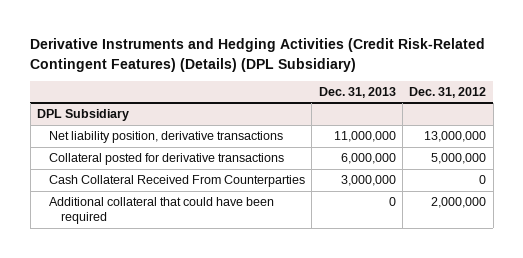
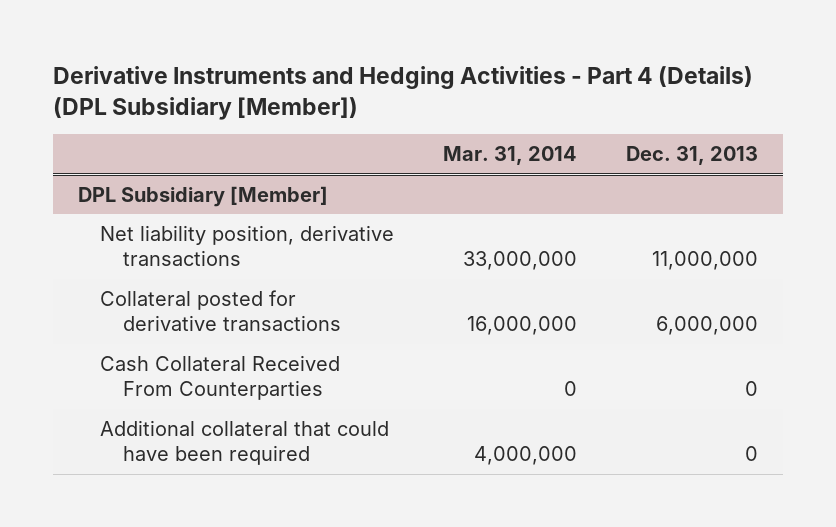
- Derivative Instruments and Hedging Activities (Credit Risk-Related Contingent Features) (Details) (DPL Subsidiary)
+ Derivative Instruments and Hedging Activities - Part 4 (Details) (DPL Subsidiary [Member])
- | Dec. 31, 2013 | Dec. 31, 2012
+ | Mar. 31, 2014 | Dec. 31, 2013
- DPL Subsidiary
+ DPL Subsidiary [Member]
- Cash Collateral Received From Counterparties | 3,000,000 | 0
+ Cash Collateral Received From Counterparties | 0 | 0

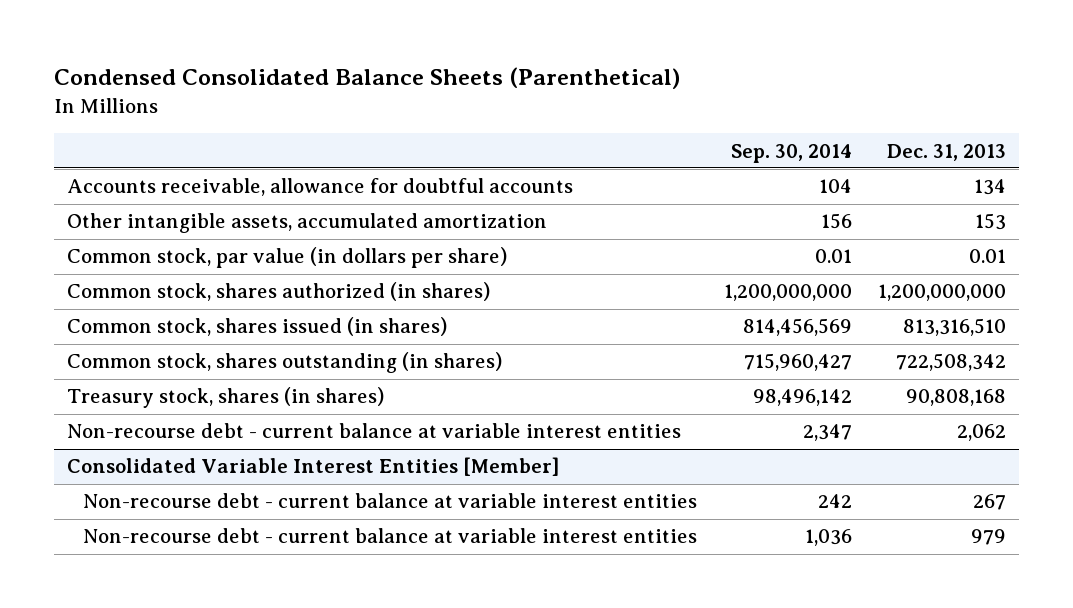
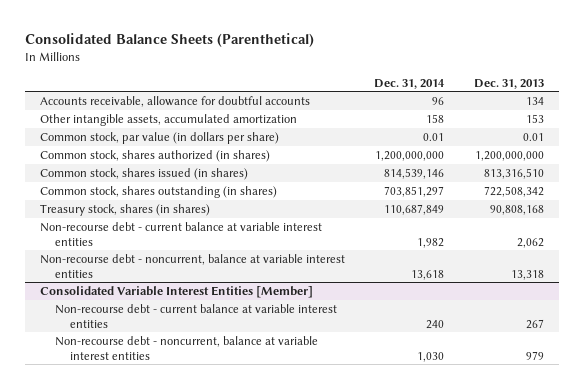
- Condensed Consolidated Balance Sheets (Parenthetical)
+ Consolidated Balance Sheets (Parenthetical)
- | Sep. 30, 2014 | Dec. 31, 2013
+ | Dec. 31, 2014 | Dec. 31, 2013
+ Non-recourse debt - noncurrent, balance at variable interest entities | 13,618 | 13,318
@ Consolidated Variable Interest Entities [Member]
- Non-recourse debt - current balance at variable interest entities | 1,036 | 979
+ Non-recourse debt - noncurrent, balance at variable interest entities | 1,030 | 979

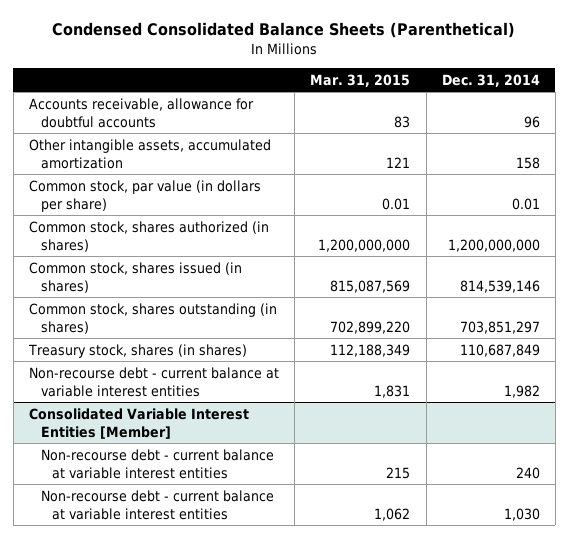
- Consolidated Balance Sheets (Parenthetical)
+ Condensed Consolidated Balance Sheets (Parenthetical)
- | Dec. 31, 2014 | Dec. 31, 2013
+ | Mar. 31, 2015 | Dec. 31, 2014
- Non-recourse debt - noncurrent, balance at variable interest entities | 13,618 | 13,318
@ Consolidated Variable Interest Entities [Member]
- Non-recourse debt - noncurrent, balance at variable interest entities | 1,030 | 979
+ Non-recourse debt - current balance at variable interest entities | 1,062 | 1,030

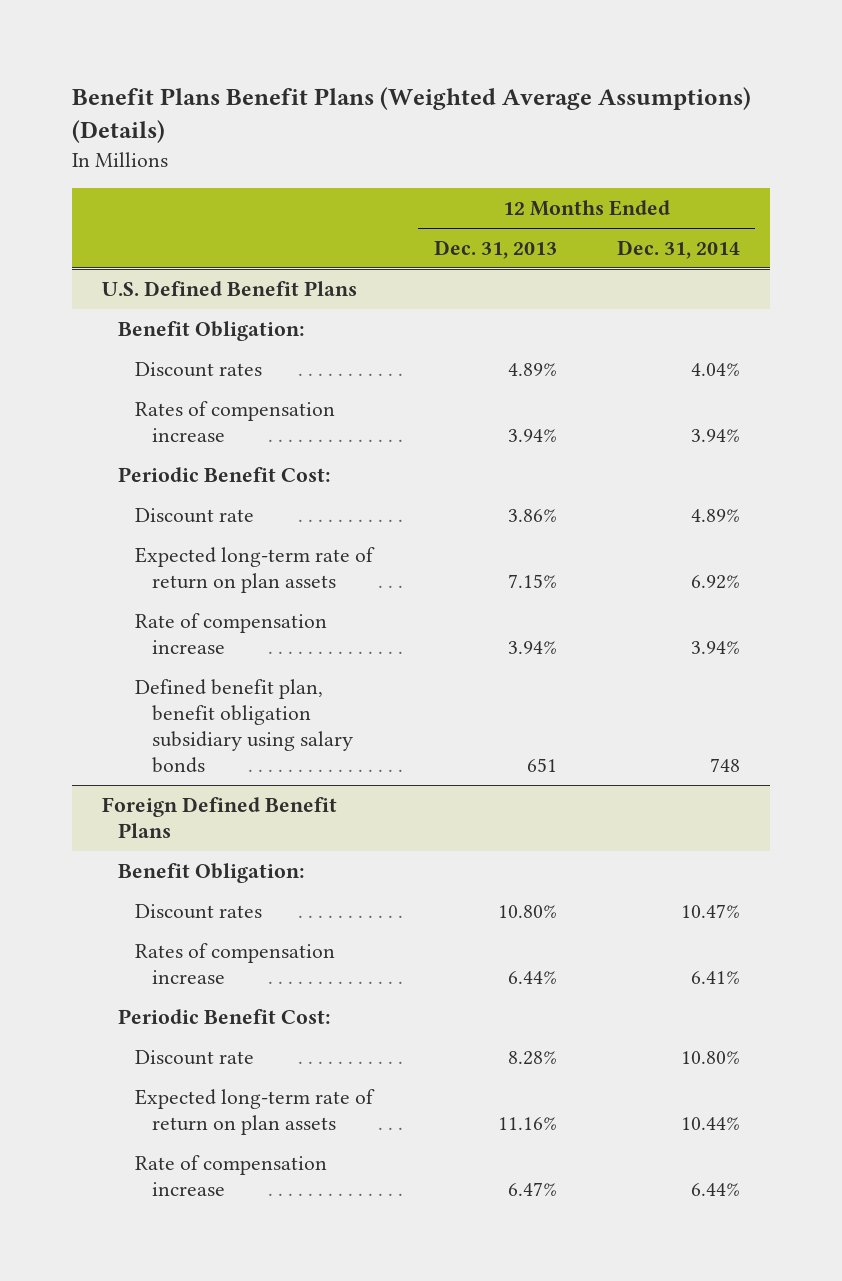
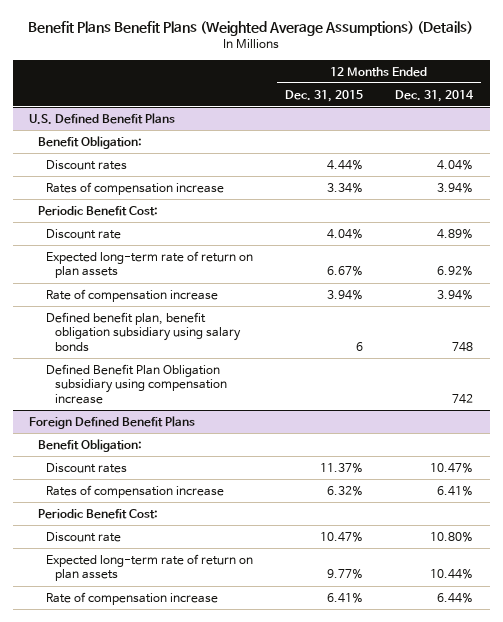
- | 12 Months Ended Dec. 31, 2013 | 12 Months Ended Dec. 31, 2014
+ | 12 Months Ended Dec. 31, 2015 | 12 Months Ended Dec. 31, 2014
@ U.S. Defined Benefit Plans
+ Defined Benefit Plan Obligation subsidiary using compensation increase | | 742

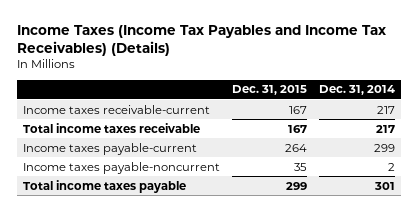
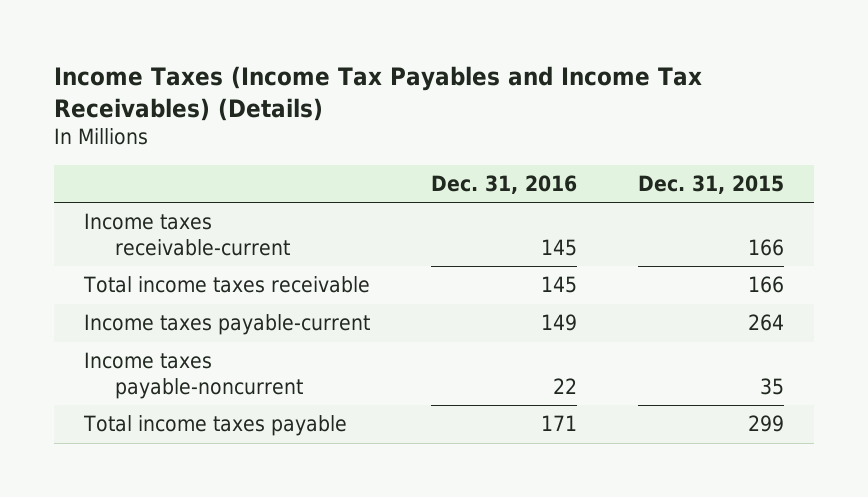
- | Dec. 31, 2015 | Dec. 31, 2014
+ | Dec. 31, 2016 | Dec. 31, 2015
- Income taxes receivable-current | 167 | 217
- Total income taxes receivable | 167 | 217
+ Income taxes receivable-current | 145 | 166
+ Total income taxes receivable | 145 | 166

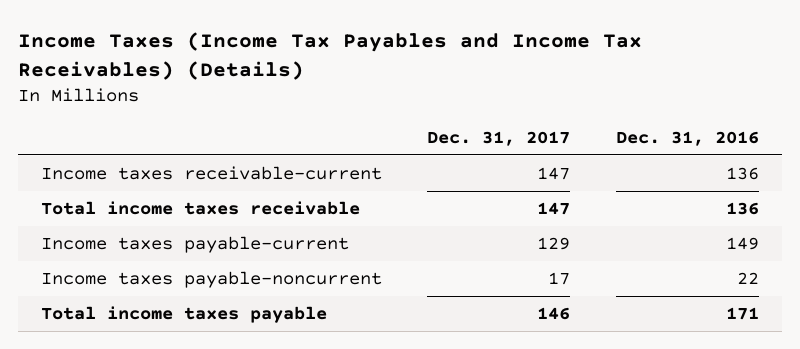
- | Dec. 31, 2016 | Dec. 31, 2015
+ | Dec. 31, 2017 | Dec. 31, 2016
- Income taxes receivable-current | 145 | 166
- Total income taxes receivable | 145 | 166
+ Income taxes receivable-current | 147 | 136
+ Total income taxes receivable | 147 | 136

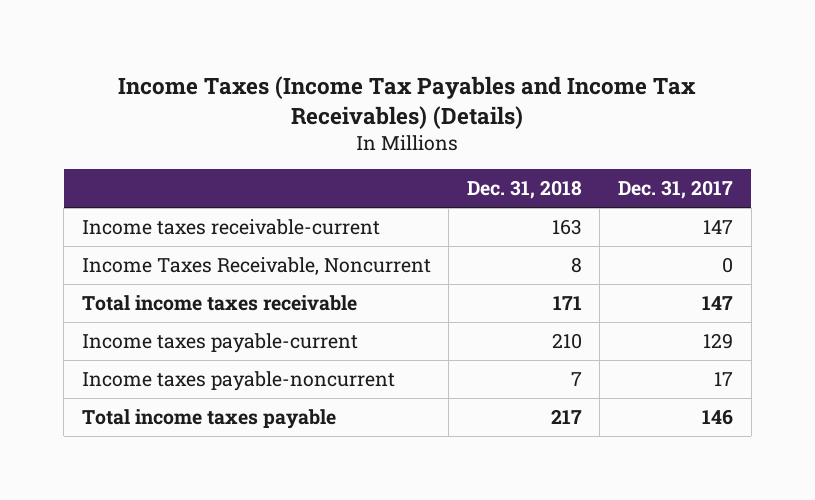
- | Dec. 31, 2017 | Dec. 31, 2016
+ | Dec. 31, 2018 | Dec. 31, 2017
+ Income Taxes Receivable, Noncurrent | 8 | 0

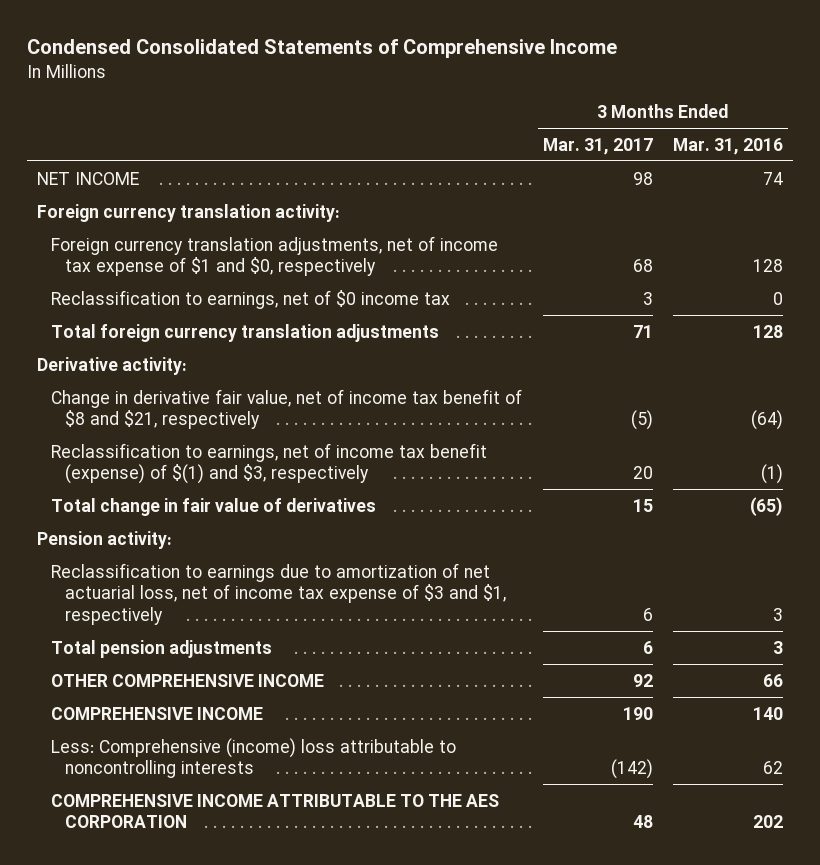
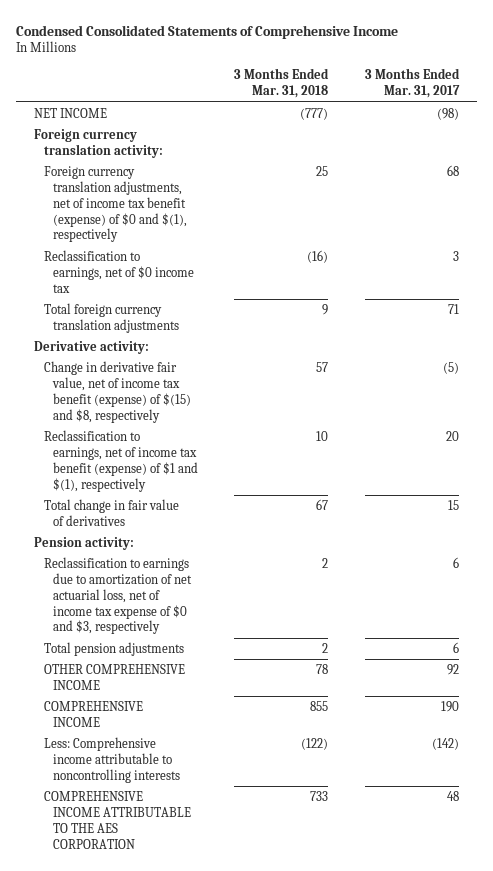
- | 3 Months Ended Mar. 31, 2017 | 3 Months Ended Mar. 31, 2016
+ | 3 Months Ended Mar. 31, 2018 | 3 Months Ended Mar. 31, 2017
- NET INCOME | 98 | 74
+ NET INCOME | (777) | (98)
- Foreign currency translation adjustments, net of income tax expense of $1 and $0, respectively | 68 | 128
+ Foreign currency translation adjustments, net of income tax benefit (expense) of $0 and $(1), respectively | 25 | 68
- Change in derivative fair value, net of income tax benefit of $8 and $21, respectively | (5) | (64)
- Reclassification to earnings, net of income tax benefit (expense) of $(1) and $3, respectively | 20 | (1)
+ Change in derivative fair value, net of income tax benefit (expense) of $(15) and $8, respectively | 57 | (5)
+ Reclassification to earnings, net of income tax benefit (expense) of $1 and $(1), respectively | 10 | 20
- Reclassification to earnings due to amortization of net actuarial loss, net of income tax expense of $3 and $1, respectively | 6 | 3
+ Reclassification to earnings due to amortization of net actuarial loss, net of income tax expense of $0 and $3, respectively | 2 | 6
- Less: Comprehensive (income) loss attributable to noncontrolling interests | (142) | 62
+ Less: Comprehensive income attributable to noncontrolling interests | (122) | (142)

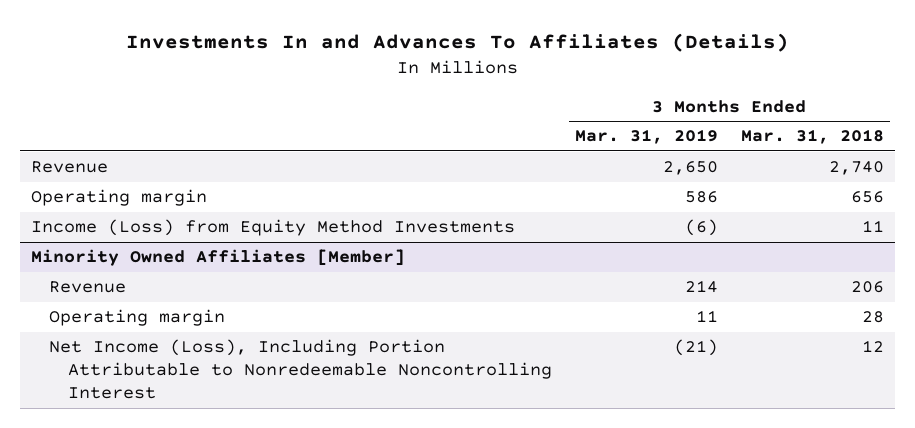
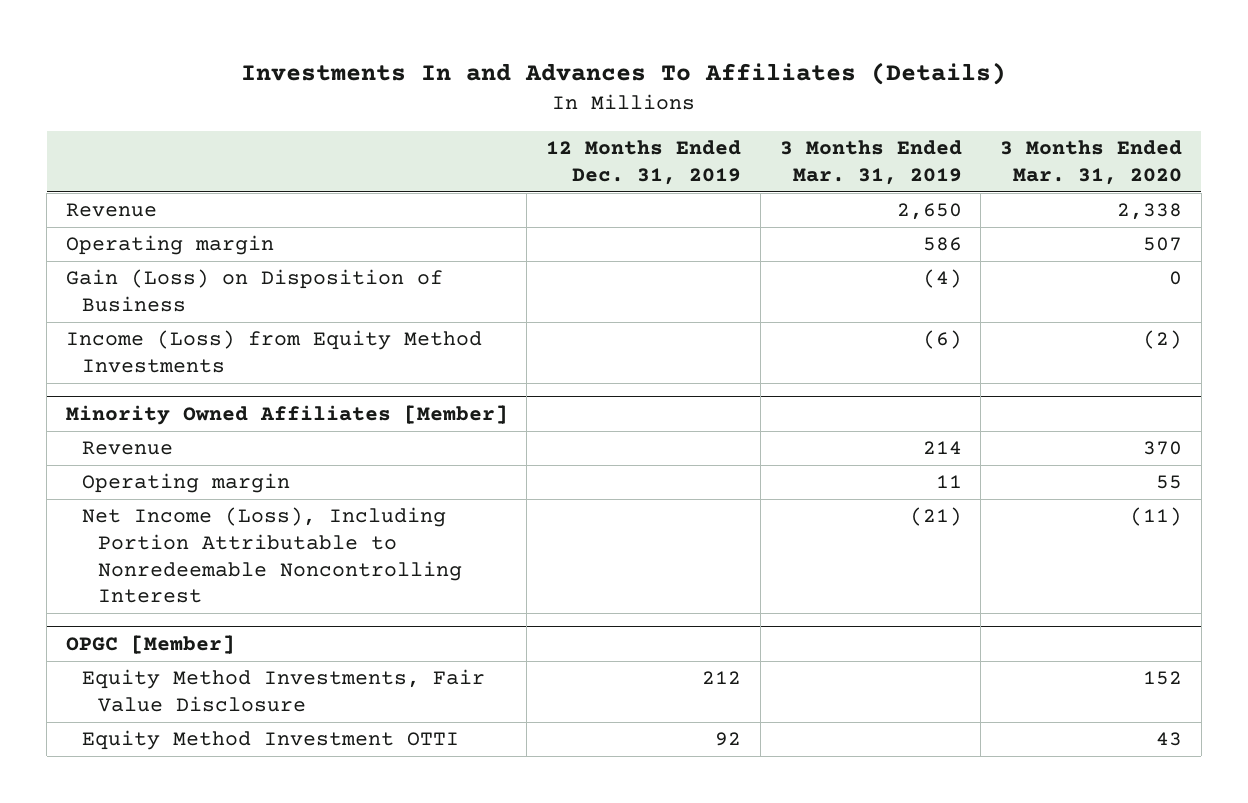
- | 3 Months Ended Mar. 31, 2019 | 3 Months Ended Mar. 31, 2018
+ | 12 Months Ended Dec. 31, 2019 | 3 Months Ended Mar. 31, 2019 | 3 Months Ended Mar. 31, 2020
+ Gain (Loss) on Disposition of Business | | (4) | 0
+ OPGC [Member]
+ Equity Method Investments, Fair Value Disclosure | 212 | | 152
+ Equity Method Investment OTTI | 92 | | 43

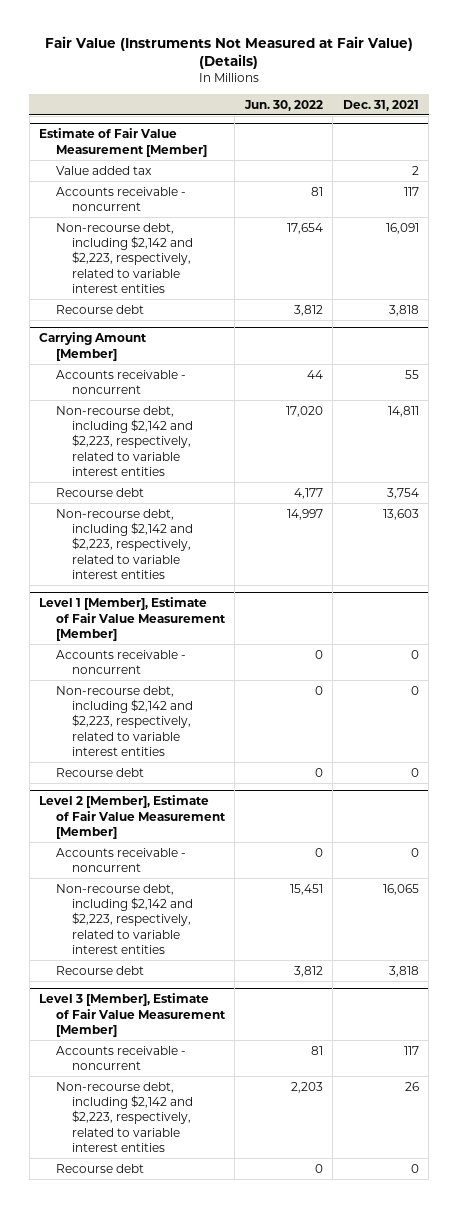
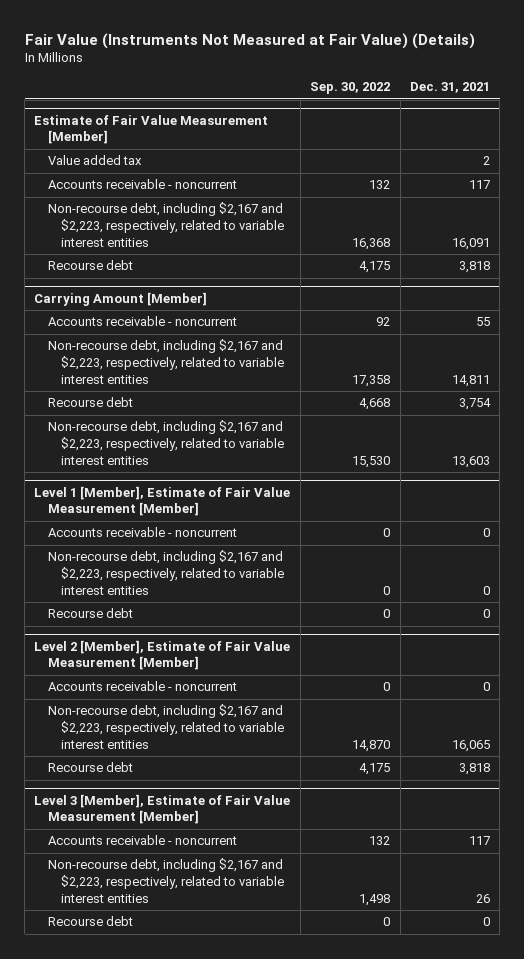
- | Jun. 30, 2022 | Dec. 31, 2021
+ | Sep. 30, 2022 | Dec. 31, 2021
@ Estimate of Fair Value Measurement [Member]
- Non-recourse debt, including $2,142 and $2,223, respectively, related to variable interest entities | 17,654 | 16,091
+ Non-recourse debt, including $2,167 and $2,223, respectively, related to variable interest entities | 16,368 | 16,091
@ Carrying Amount [Member]
- Non-recourse debt, including $2,142 and $2,223, respectively, related to variable interest entities | 17,020 | 14,811
+ Non-recourse debt, including $2,167 and $2,223, respectively, related to variable interest entities | 17,358 | 14,811
- Non-recourse debt, including $2,142 and $2,223, respectively, related to variable interest entities | 14,997 | 13,603
+ Non-recourse debt, including $2,167 and $2,223, respectively, related to variable interest entities | 15,530 | 13,603
@ Level 1 [Member], Estimate of Fair Value Measurement [Member]
- Non-recourse debt, including $2,142 and $2,223, respectively, related to variable interest entities | 0 | 0
+ Non-recourse debt, including $2,167 and $2,223, respectively, related to variable interest entities | 0 | 0
@ Level 2 [Member], Estimate of Fair Value Measurement [Member]
- Non-recourse debt, including $2,142 and $2,223, respectively, related to variable interest entities | 15,451 | 16,065
+ Non-recourse debt, including $2,167 and $2,223, respectively, related to variable interest entities | 14,870 | 16,065
@ Level 3 [Member], Estimate of Fair Value Measurement [Member]
- Non-recourse debt, including $2,142 and $2,223, respectively, related to variable interest entities | 2,203 | 26
+ Non-recourse debt, including $2,167 and $2,223, respectively, related to variable interest entities | 1,498 | 26

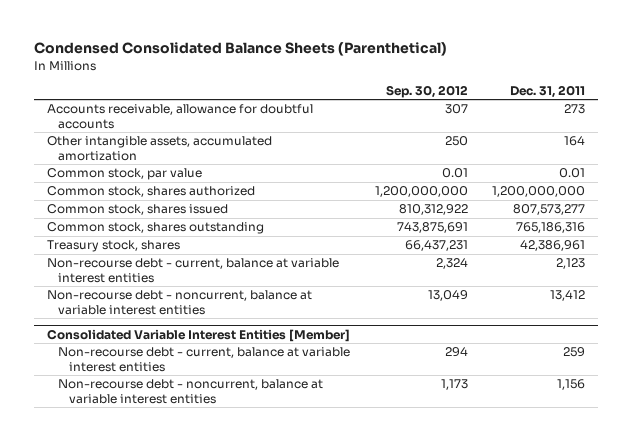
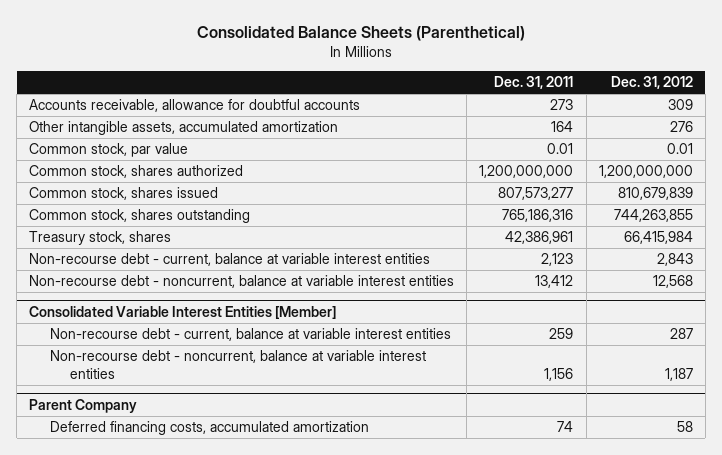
- Condensed Consolidated Balance Sheets (Parenthetical)
+ Consolidated Balance Sheets (Parenthetical)
- | Sep. 30, 2012 | Dec. 31, 2011
+ | Dec. 31, 2011 | Dec. 31, 2012
+ Parent Company
+ Deferred financing costs, accumulated amortization | 74 | 58

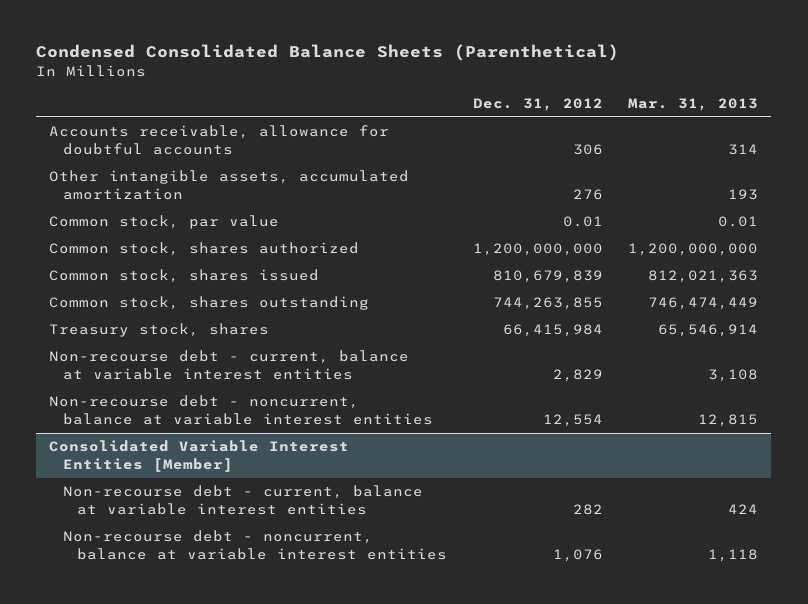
- Consolidated Balance Sheets (Parenthetical)
+ Condensed Consolidated Balance Sheets (Parenthetical)
- | Dec. 31, 2011 | Dec. 31, 2012
+ | Dec. 31, 2012 | Mar. 31, 2013
- Accounts receivable, allowance for doubtful accounts | 273 | 309
+ Accounts receivable, allowance for doubtful accounts | 306 | 314
- Non-recourse debt - current, balance at variable interest entities | 2,123 | 2,843
- Non-recourse debt - noncurrent, balance at variable interest entities | 13,412 | 12,568
+ Non-recourse debt - current, balance at variable interest entities | 2,829 | 3,108
+ Non-recourse debt - noncurrent, balance at variable interest entities | 12,554 | 12,815
@ Consolidated Variable Interest Entities [Member]
- Non-recourse debt - current, balance at variable interest entities | 259 | 287
- Non-recourse debt - noncurrent, balance at variable interest entities | 1,156 | 1,187
- Parent Company
- Deferred financing costs, accumulated amortization | 74 | 58
@ Consolidated Variable Interest Entities [Member]
+ Non-recourse debt - current, balance at variable interest entities | 282 | 424
+ Non-recourse debt - noncurrent, balance at variable interest entities | 1,076 | 1,118

